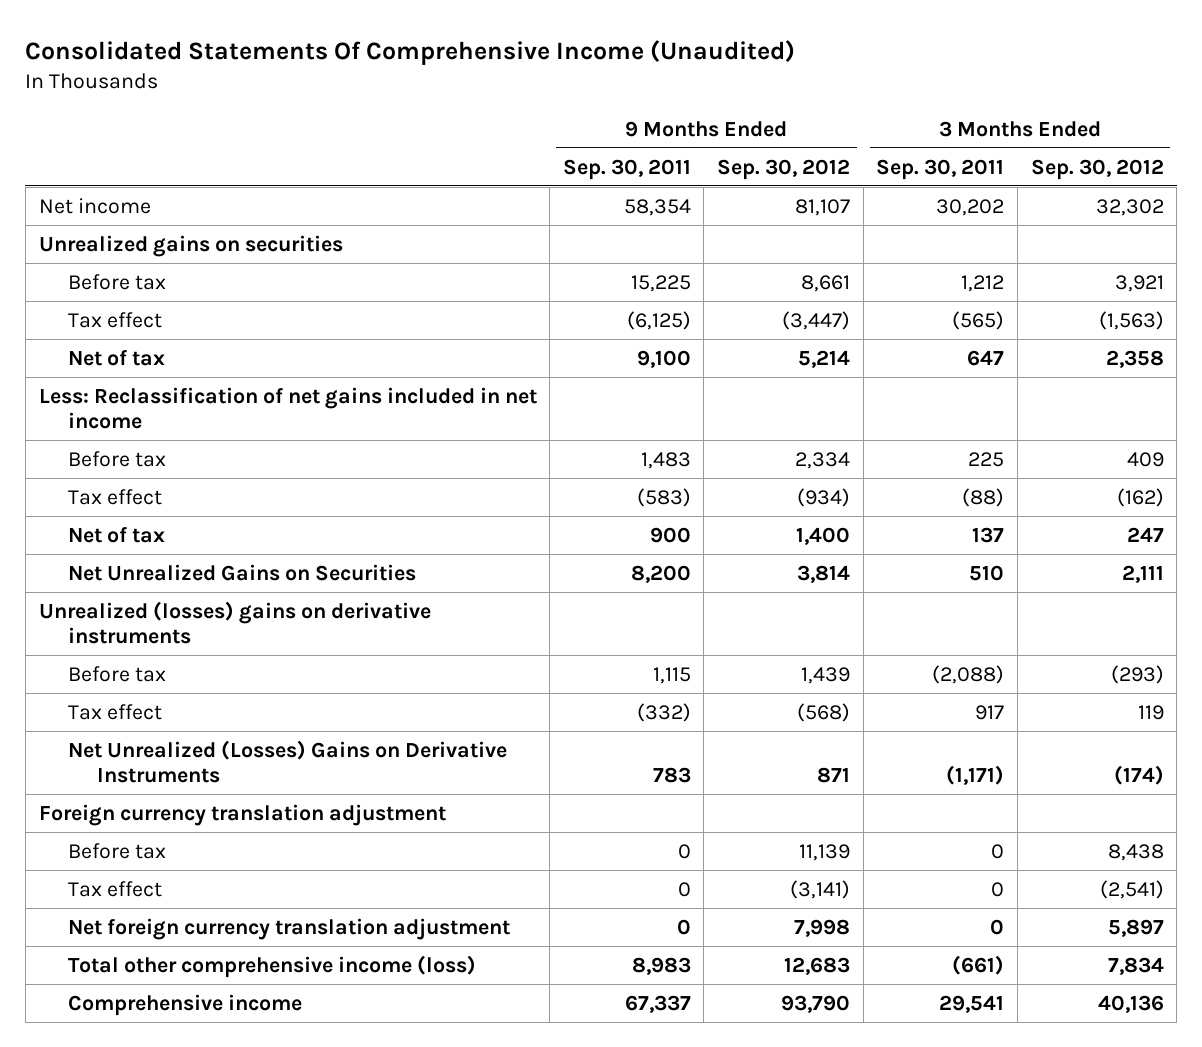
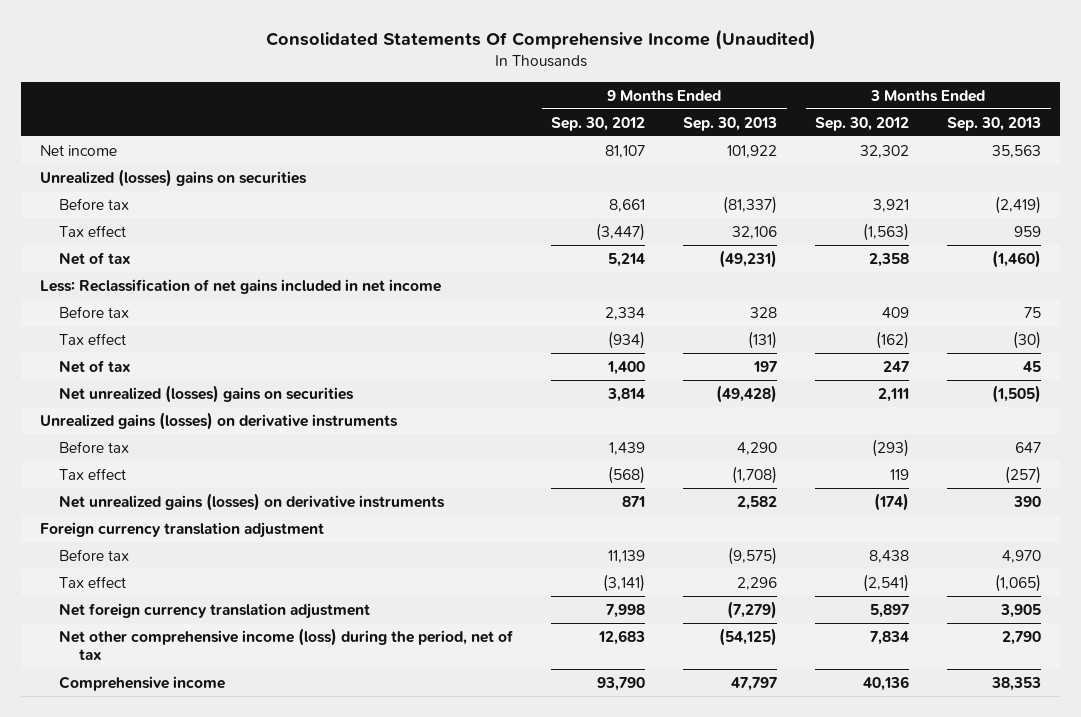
- | 9 Months Ended Sep. 30, 2011 | 9 Months Ended Sep. 30, 2012 | 3 Months Ended Sep. 30, 2011 | 3 Months Ended Sep. 30, 2012
+ | 9 Months Ended Sep. 30, 2012 | 9 Months Ended Sep. 30, 2013 | 3 Months Ended Sep. 30, 2012 | 3 Months Ended Sep. 30, 2013
- Unrealized gains on securities
+ Unrealized (losses) gains on securities
- Net Unrealized Gains on Securities | 8,200 | 3,814 | 510 | 2,111
- Unrealized (losses) gains on derivative instruments
+ Net unrealized (losses) gains on securities | 3,814 | (49,428) | 2,111 | (1,505)
+ Unrealized gains (losses) on derivative instruments
- Net Unrealized (Losses) Gains on Derivative Instruments | 783 | 871 | (1,171) | (174)
+ Net unrealized gains (losses) on derivative instruments | 871 | 2,582 | (174) | 390
- Total other comprehensive income (loss) | 8,983 | 12,683 | (661) | 7,834
+ Net other comprehensive income (loss) during the period, net of tax | 12,683 | (54,125) | 7,834 | 2,790

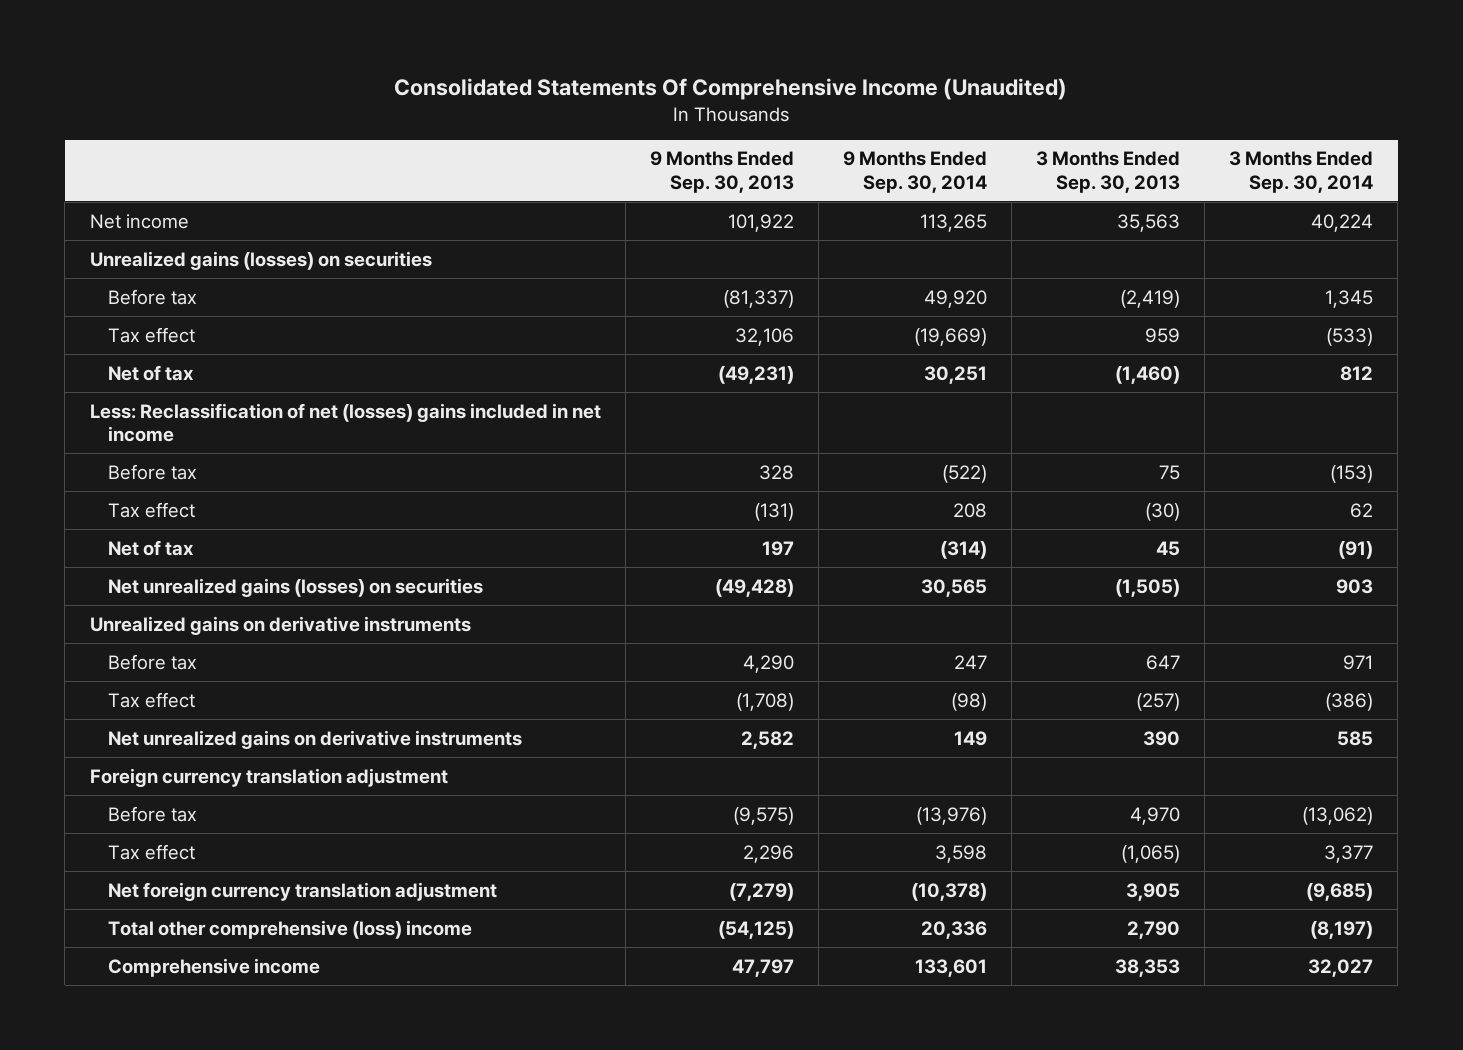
- | 9 Months Ended Sep. 30, 2012 | 9 Months Ended Sep. 30, 2013 | 3 Months Ended Sep. 30, 2012 | 3 Months Ended Sep. 30, 2013
+ | 9 Months Ended Sep. 30, 2013 | 9 Months Ended Sep. 30, 2014 | 3 Months Ended Sep. 30, 2013 | 3 Months Ended Sep. 30, 2014
- Unrealized (losses) gains on securities
+ Unrealized gains (losses) on securities
- Less: Reclassification of net gains included in net income
+ Less: Reclassification of net (losses) gains included in net income
- Net unrealized (losses) gains on securities | 3,814 | (49,428) | 2,111 | (1,505)
- Unrealized gains (losses) on derivative instruments
+ Net unrealized gains (losses) on securities | (49,428) | 30,565 | (1,505) | 903
+ Unrealized gains on derivative instruments
- Net unrealized gains (losses) on derivative instruments | 871 | 2,582 | (174) | 390
+ Net unrealized gains on derivative instruments | 2,582 | 149 | 390 | 585
- Net other comprehensive income (loss) during the period, net of tax | 12,683 | (54,125) | 7,834 | 2,790
+ Total other comprehensive (loss) income | (54,125) | 20,336 | 2,790 | (8,197)

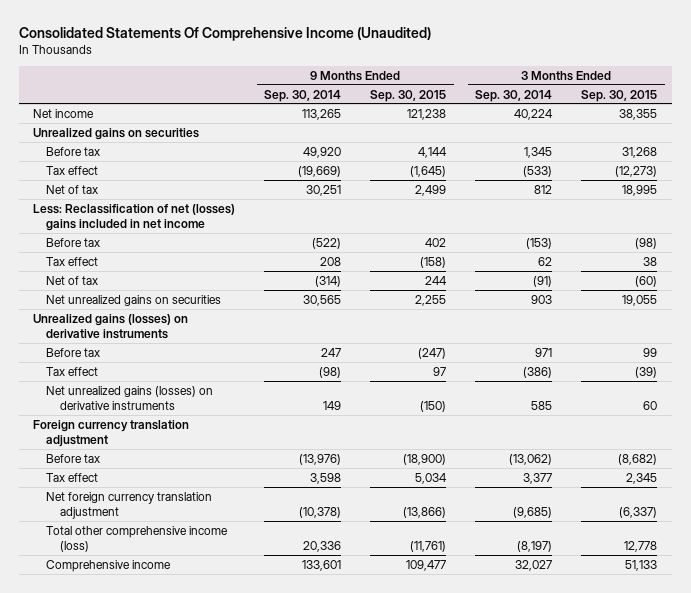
- | 9 Months Ended Sep. 30, 2013 | 9 Months Ended Sep. 30, 2014 | 3 Months Ended Sep. 30, 2013 | 3 Months Ended Sep. 30, 2014
+ | 9 Months Ended Sep. 30, 2014 | 9 Months Ended Sep. 30, 2015 | 3 Months Ended Sep. 30, 2014 | 3 Months Ended Sep. 30, 2015
- Unrealized gains (losses) on securities
+ Unrealized gains on securities
- Net unrealized gains (losses) on securities | (49,428) | 30,565 | (1,505) | 903
- Unrealized gains on derivative instruments
+ Net unrealized gains on securities | 30,565 | 2,255 | 903 | 19,055
+ Unrealized gains (losses) on derivative instruments
- Net unrealized gains on derivative instruments | 2,582 | 149 | 390 | 585
+ Net unrealized gains (losses) on derivative instruments | 149 | (150) | 585 | 60
- Total other comprehensive (loss) income | (54,125) | 20,336 | 2,790 | (8,197)
+ Total other comprehensive income (loss) | 20,336 | (11,761) | (8,197) | 12,778

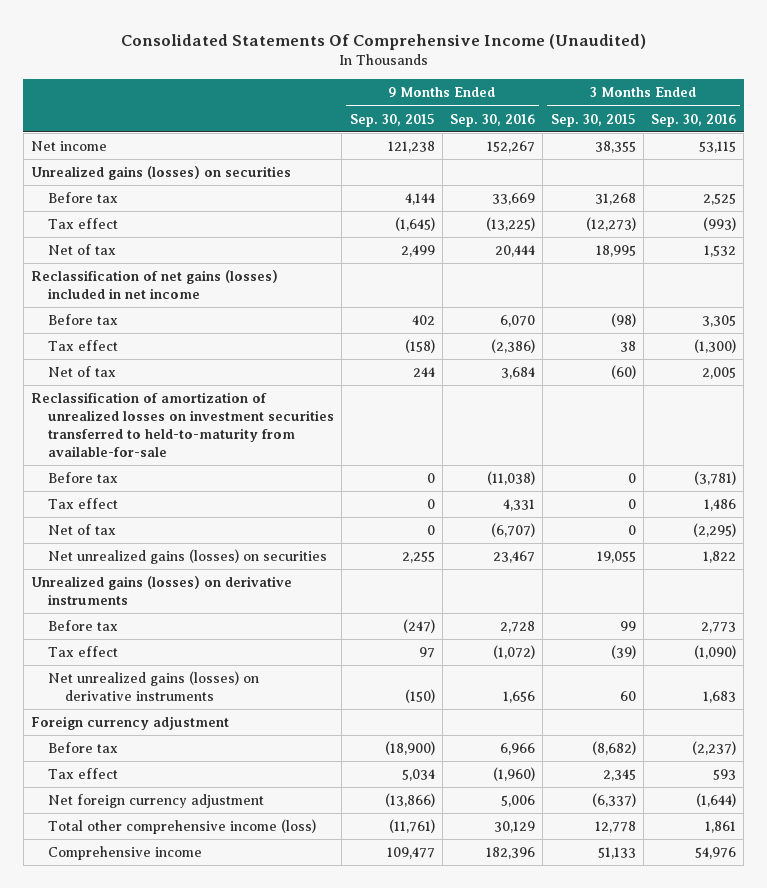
- | 9 Months Ended Sep. 30, 2014 | 9 Months Ended Sep. 30, 2015 | 3 Months Ended Sep. 30, 2014 | 3 Months Ended Sep. 30, 2015
+ | 9 Months Ended Sep. 30, 2015 | 9 Months Ended Sep. 30, 2016 | 3 Months Ended Sep. 30, 2015 | 3 Months Ended Sep. 30, 2016
- Unrealized gains on securities
+ Unrealized gains (losses) on securities
- Less: Reclassification of net (losses) gains included in net income
+ Reclassification of net gains (losses) included in net income
- Net unrealized gains on securities | 30,565 | 2,255 | 903 | 19,055
+ Reclassification of amortization of unrealized losses on investment securities transferred to held-to-maturity from available-for-sale
+ Before tax | 0 | (11,038) | 0 | (3,781)
+ Tax effect | 0 | 4,331 | 0 | 1,486
+ Net of tax | 0 | (6,707) | 0 | (2,295)
+ Net unrealized gains (losses) on securities | 2,255 | 23,467 | 19,055 | 1,822
- Foreign currency translation adjustment
+ Foreign currency adjustment
- Net foreign currency translation adjustment | (10,378) | (13,866) | (9,685) | (6,337)
+ Net foreign currency adjustment | (13,866) | 5,006 | (6,337) | (1,644)

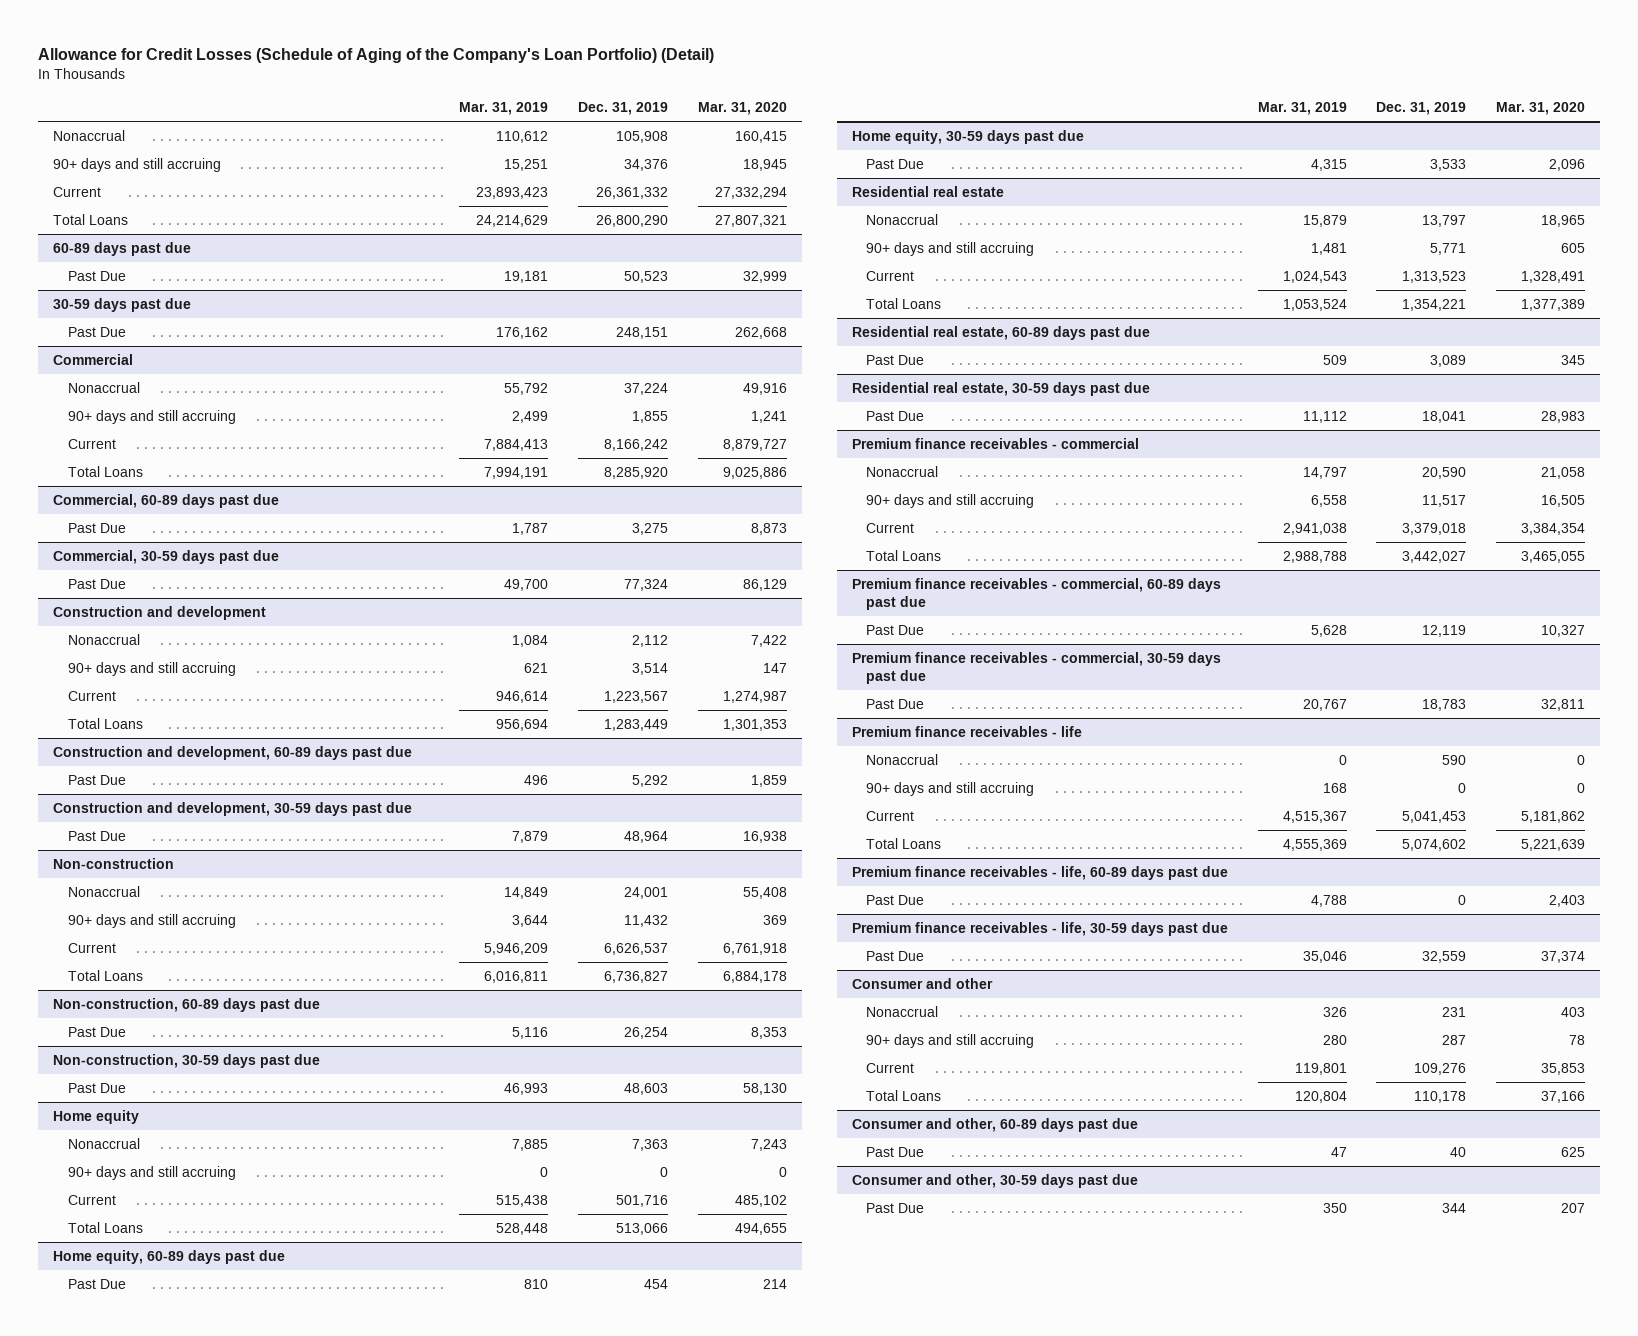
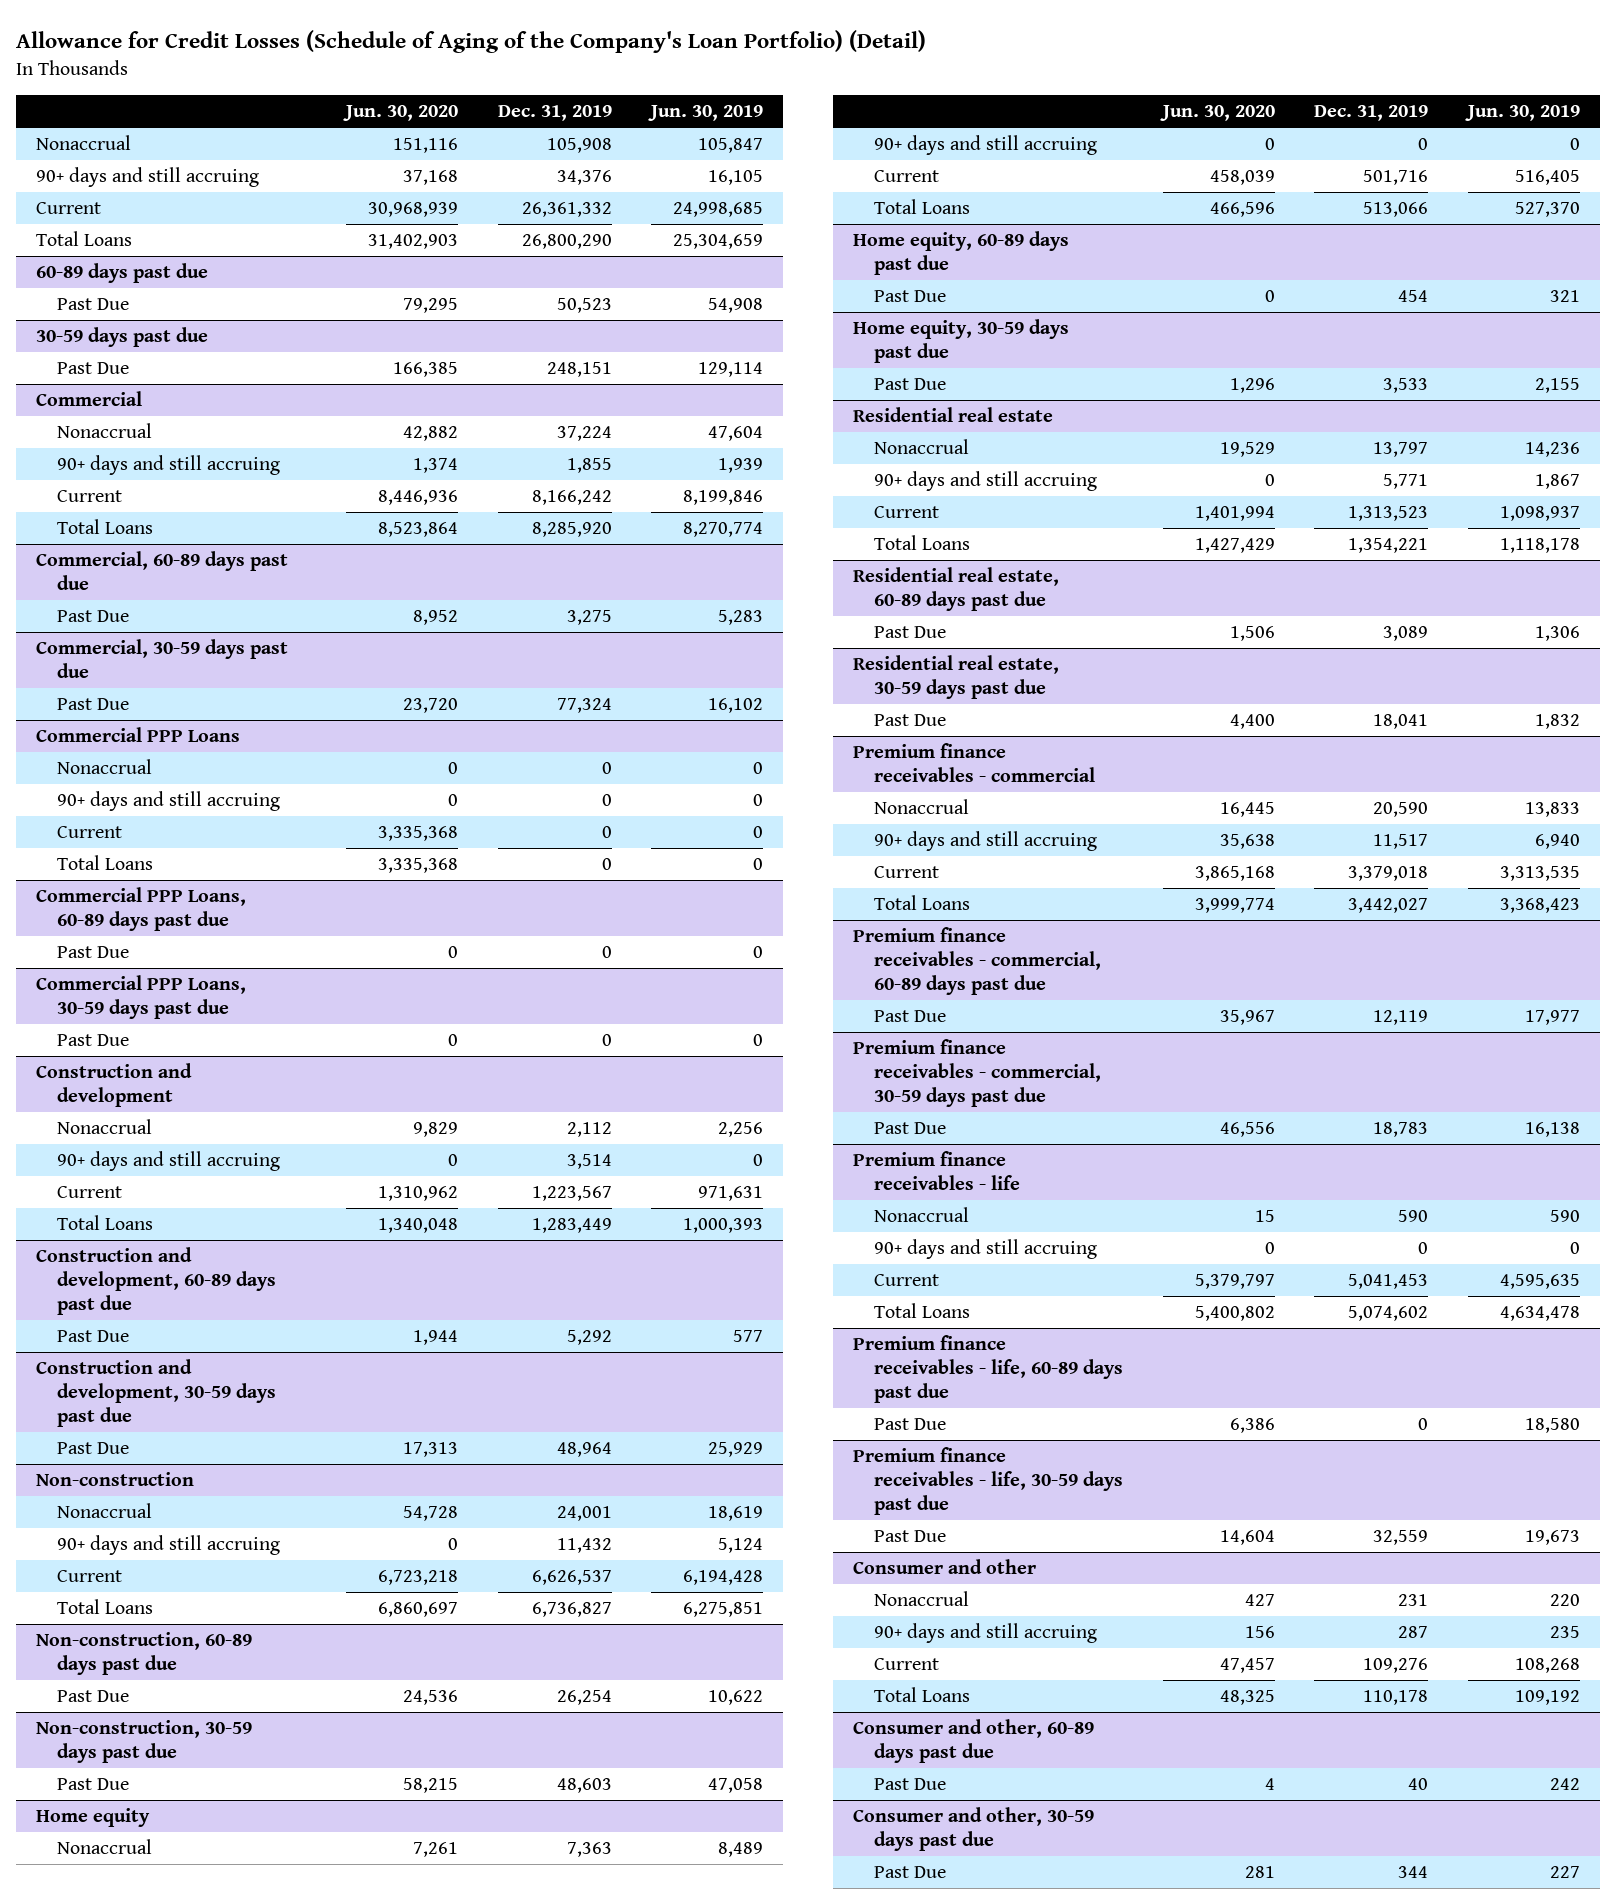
- | Mar. 31, 2019 | Dec. 31, 2019 | Mar. 31, 2020
+ | Jun. 30, 2020 | Dec. 31, 2019 | Jun. 30, 2019
+ Commercial PPP Loans
+ Nonaccrual | 0 | 0 | 0
+ 90+ days and still accruing | 0 | 0 | 0
+ Current | 3,335,368 | 0 | 0
+ Total Loans | 3,335,368 | 0 | 0
+ Commercial PPP Loans, 60-89 days past due
+ Past Due | 0 | 0 | 0
+ Commercial PPP Loans, 30-59 days past due
+ Past Due | 0 | 0 | 0

